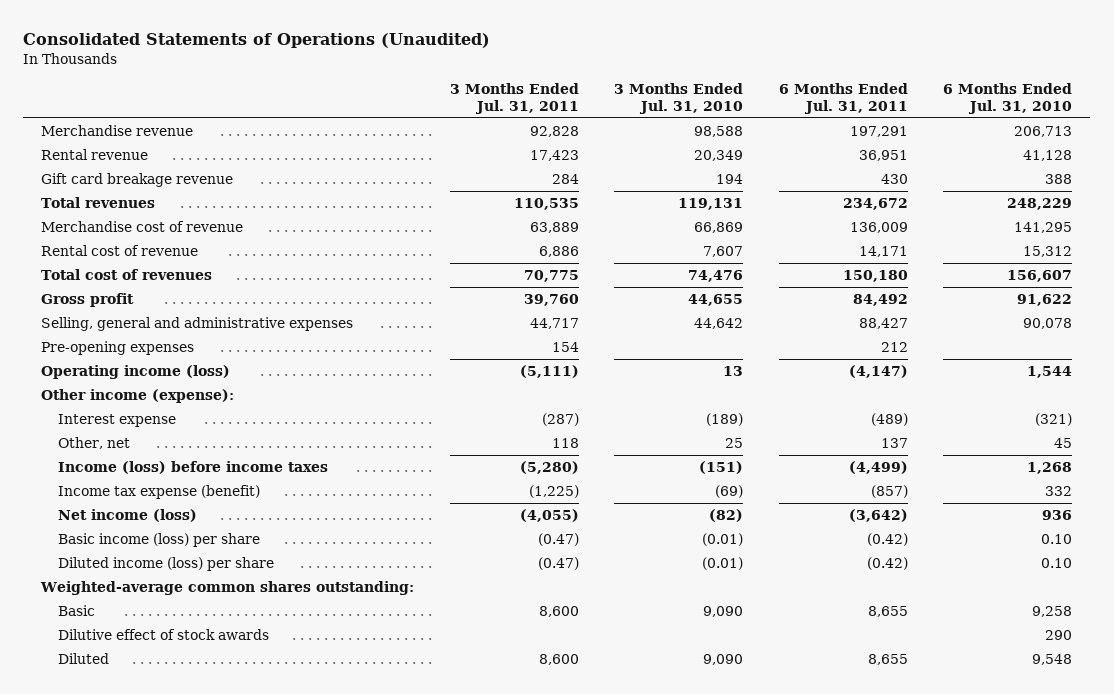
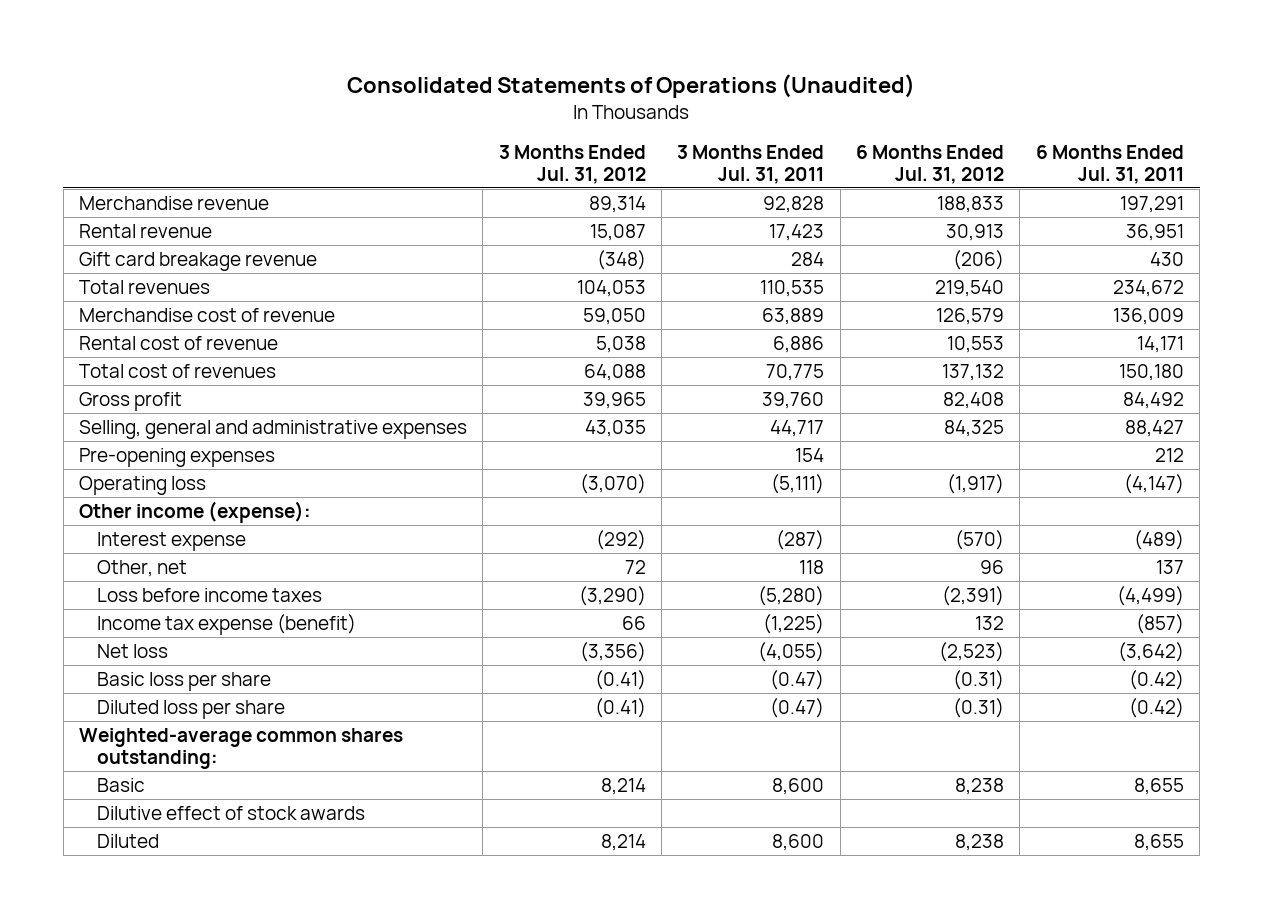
- | 3 Months Ended Jul. 31, 2011 | 3 Months Ended Jul. 31, 2010 | 6 Months Ended Jul. 31, 2011 | 6 Months Ended Jul. 31, 2010
+ | 3 Months Ended Jul. 31, 2012 | 3 Months Ended Jul. 31, 2011 | 6 Months Ended Jul. 31, 2012 | 6 Months Ended Jul. 31, 2011
- Operating income (loss) | (5,111) | 13 | (4,147) | 1,544
+ Operating loss | (3,070) | (5,111) | (1,917) | (4,147)
- Income (loss) before income taxes | (5,280) | (151) | (4,499) | 1,268
+ Loss before income taxes | (3,290) | (5,280) | (2,391) | (4,499)
- Net income (loss) | (4,055) | (82) | (3,642) | 936
- Basic income (loss) per share | (0.47) | (0.01) | (0.42) | 0.10
- Diluted income (loss) per share | (0.47) | (0.01) | (0.42) | 0.10
+ Net loss | (3,356) | (4,055) | (2,523) | (3,642)
+ Basic loss per share | (0.41) | (0.47) | (0.31) | (0.42)
+ Diluted loss per share | (0.41) | (0.47) | (0.31) | (0.42)

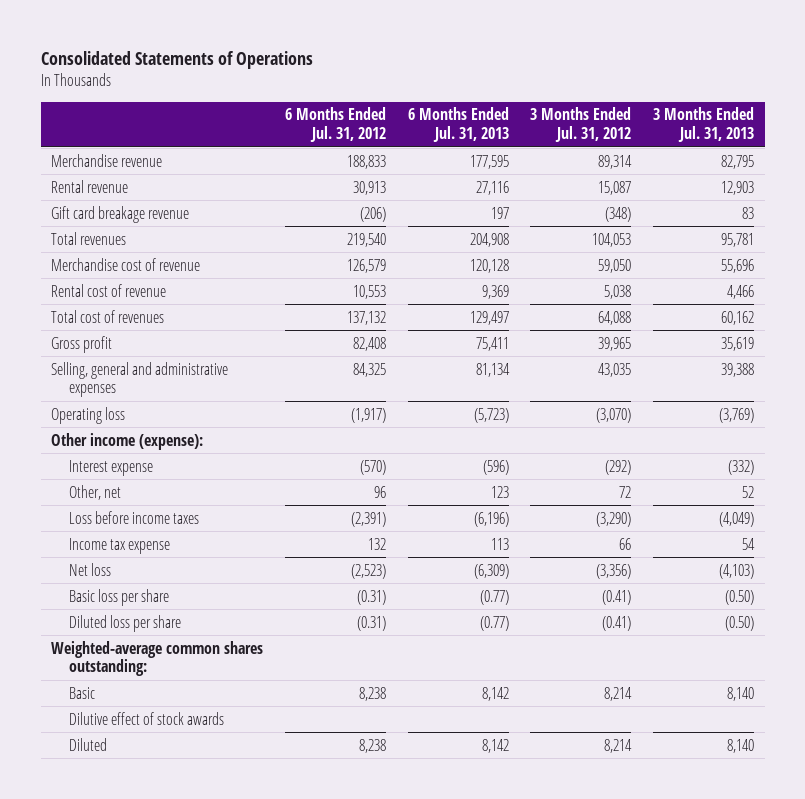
- Consolidated Statements of Operations (Unaudited)
+ Consolidated Statements of Operations
- | 3 Months Ended Jul. 31, 2012 | 3 Months Ended Jul. 31, 2011 | 6 Months Ended Jul. 31, 2012 | 6 Months Ended Jul. 31, 2011
+ | 6 Months Ended Jul. 31, 2012 | 6 Months Ended Jul. 31, 2013 | 3 Months Ended Jul. 31, 2012 | 3 Months Ended Jul. 31, 2013
- Pre-opening expenses | | 154 | | 212
- Income tax expense (benefit) | 66 | (1,225) | 132 | (857)
+ Income tax expense | 132 | 113 | 66 | 54

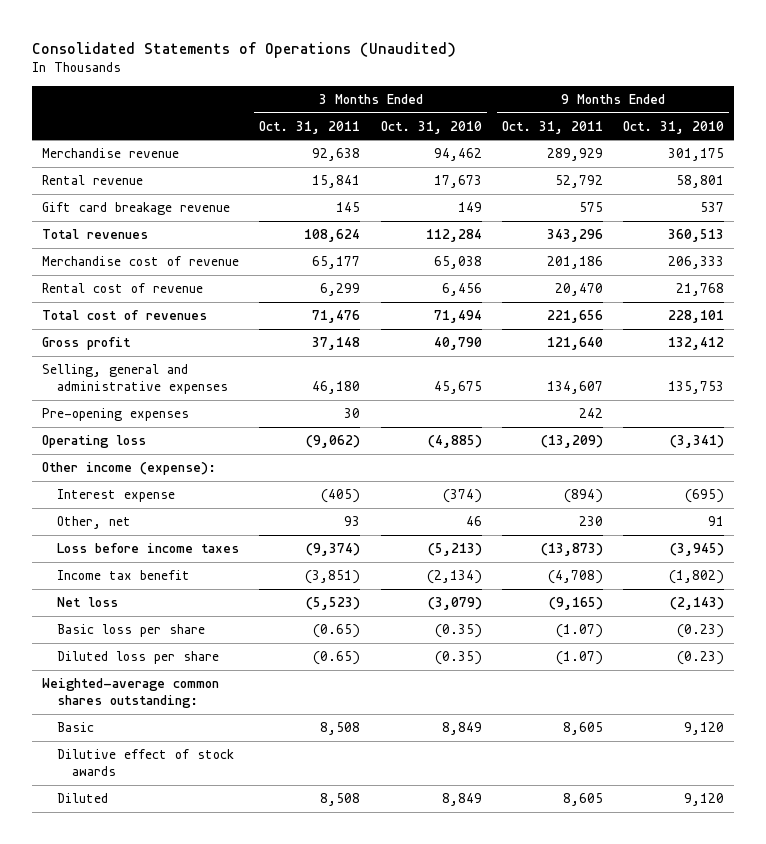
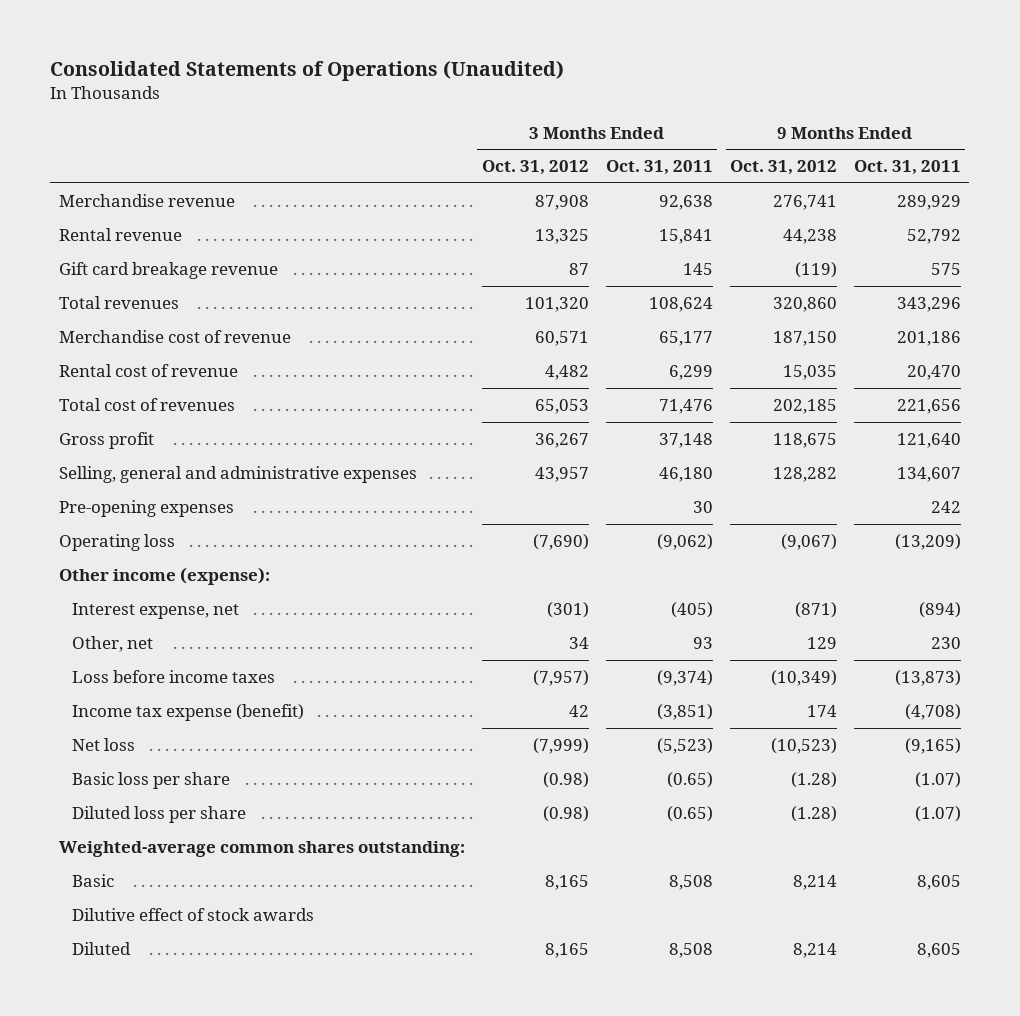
- | 3 Months Ended Oct. 31, 2011 | 3 Months Ended Oct. 31, 2010 | 9 Months Ended Oct. 31, 2011 | 9 Months Ended Oct. 31, 2010
+ | 3 Months Ended Oct. 31, 2012 | 3 Months Ended Oct. 31, 2011 | 9 Months Ended Oct. 31, 2012 | 9 Months Ended Oct. 31, 2011
- Interest expense | (405) | (374) | (894) | (695)
+ Interest expense, net | (301) | (405) | (871) | (894)
- Income tax benefit | (3,851) | (2,134) | (4,708) | (1,802)
+ Income tax expense (benefit) | 42 | (3,851) | 174 | (4,708)

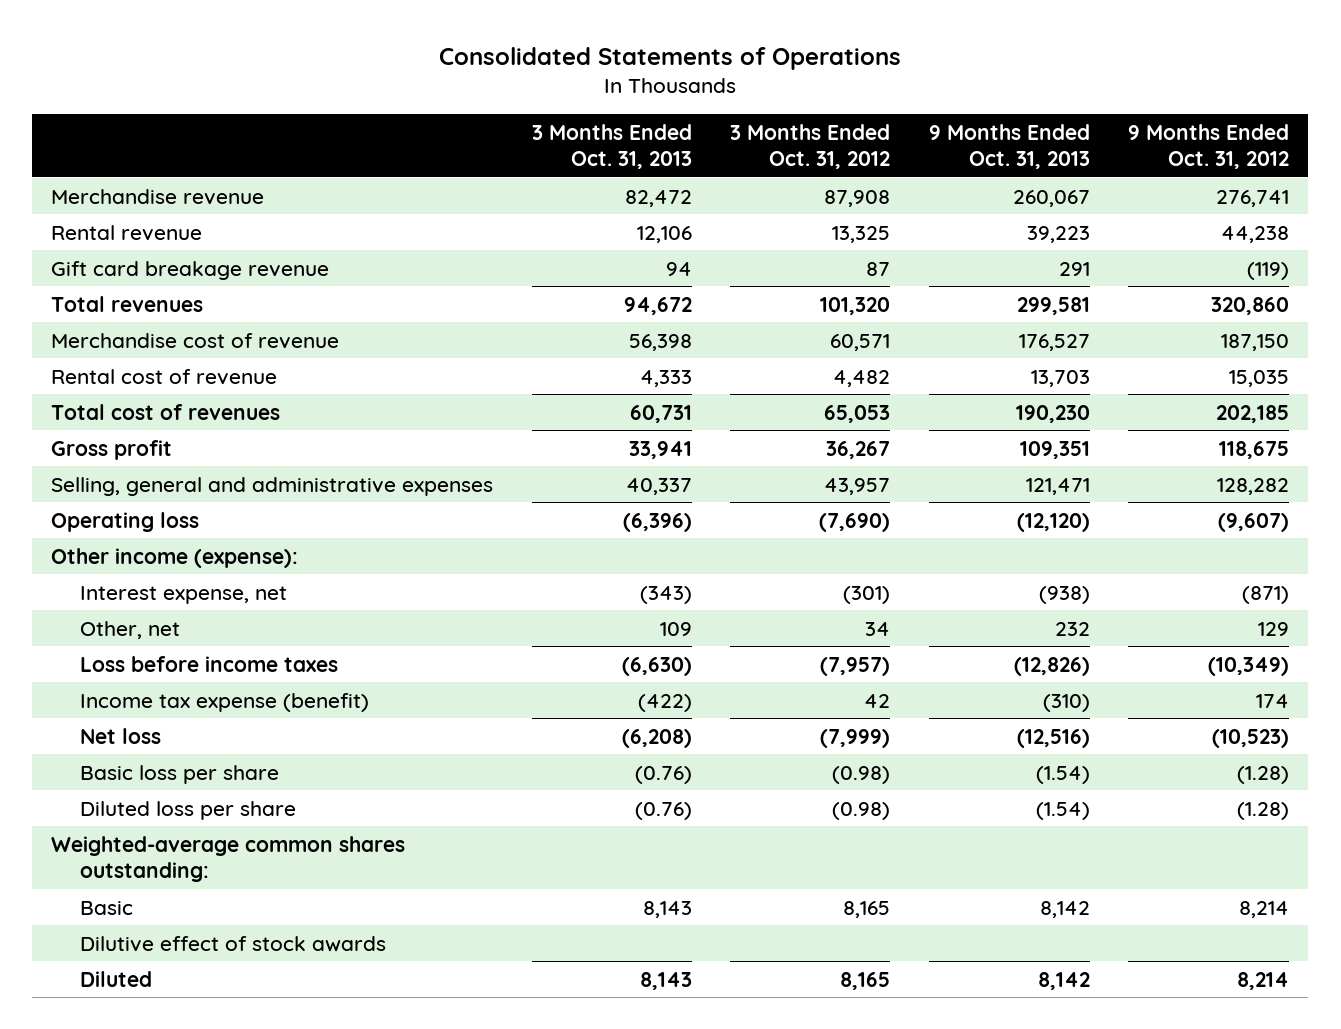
- Consolidated Statements of Operations (Unaudited)
+ Consolidated Statements of Operations
- | 3 Months Ended Oct. 31, 2012 | 3 Months Ended Oct. 31, 2011 | 9 Months Ended Oct. 31, 2012 | 9 Months Ended Oct. 31, 2011
+ | 3 Months Ended Oct. 31, 2013 | 3 Months Ended Oct. 31, 2012 | 9 Months Ended Oct. 31, 2013 | 9 Months Ended Oct. 31, 2012
- Pre-opening expenses | | 30 | | 242
- Operating loss | (7,690) | (9,062) | (9,067) | (13,209)
+ Operating loss | (6,396) | (7,690) | (12,120) | (9,607)

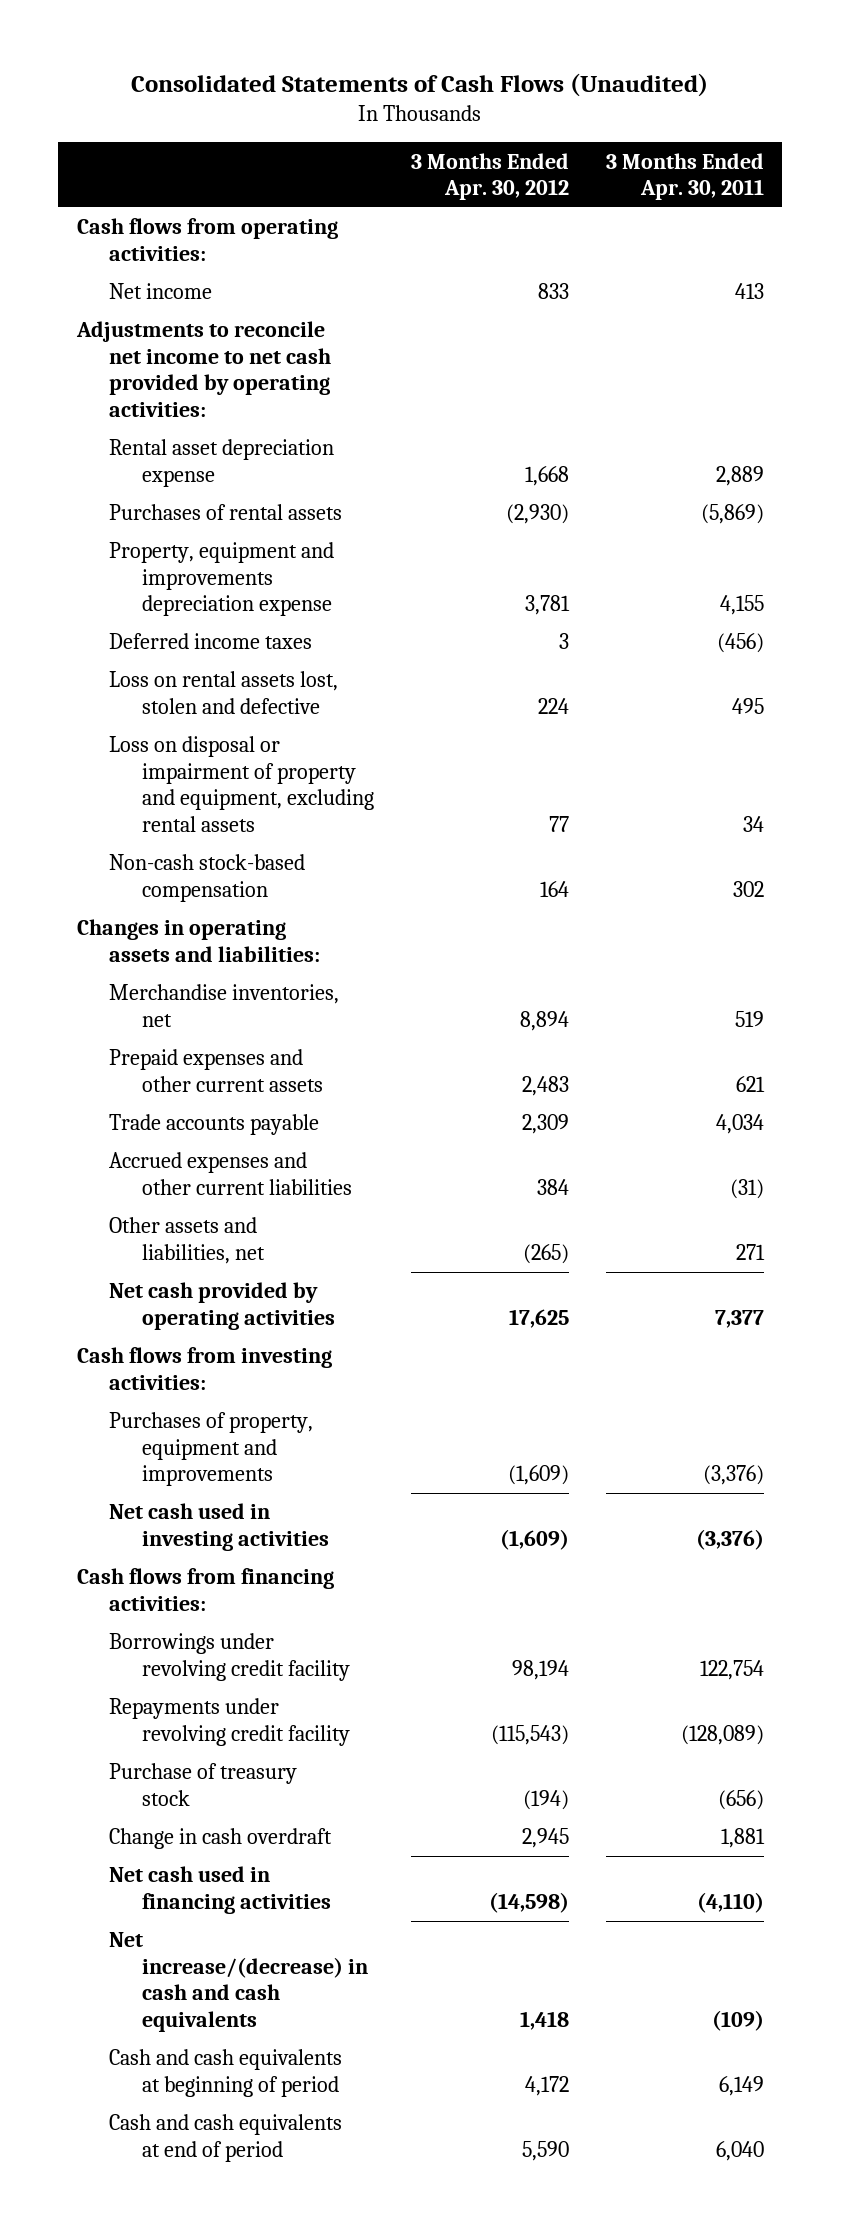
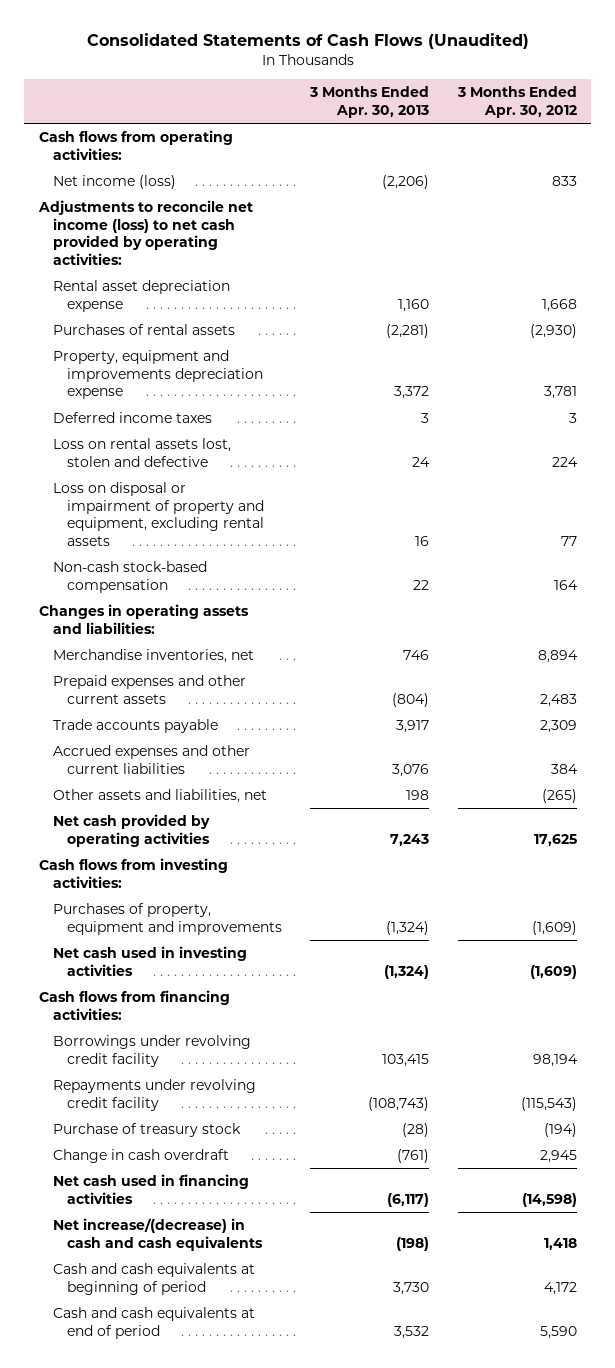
- | 3 Months Ended Apr. 30, 2012 | 3 Months Ended Apr. 30, 2011
+ | 3 Months Ended Apr. 30, 2013 | 3 Months Ended Apr. 30, 2012
- Net income | 833 | 413
- Adjustments to reconcile net income to net cash provided by operating activities:
+ Net income (loss) | (2,206) | 833
+ Adjustments to reconcile net income (loss) to net cash provided by operating activities:

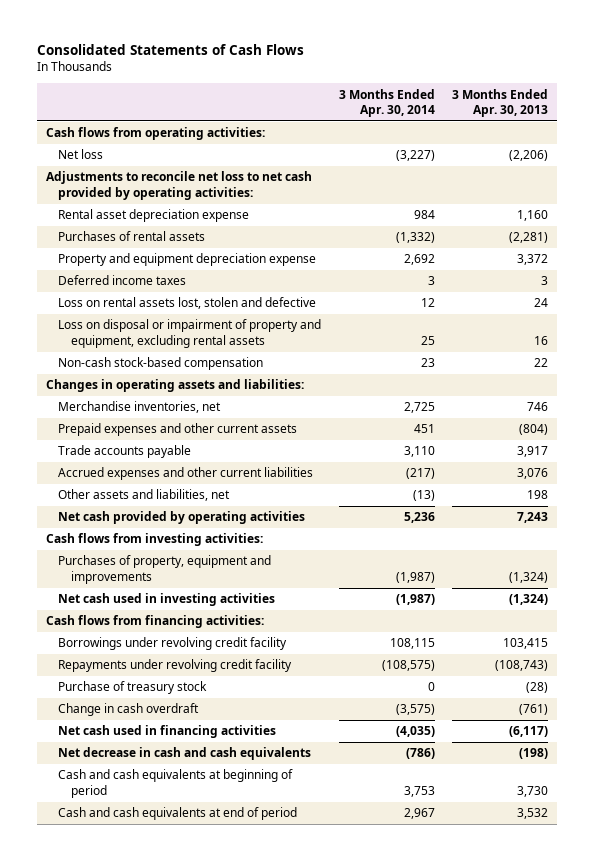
- Consolidated Statements of Cash Flows (Unaudited)
+ Consolidated Statements of Cash Flows
- | 3 Months Ended Apr. 30, 2013 | 3 Months Ended Apr. 30, 2012
+ | 3 Months Ended Apr. 30, 2014 | 3 Months Ended Apr. 30, 2013
- Net income (loss) | (2,206) | 833
- Adjustments to reconcile net income (loss) to net cash provided by operating activities:
+ Net loss | (3,227) | (2,206)
+ Adjustments to reconcile net loss to net cash provided by operating activities:
- Property, equipment and improvements depreciation expense | 3,372 | 3,781
+ Property and equipment depreciation expense | 2,692 | 3,372
- Net increase/(decrease) in cash and cash equivalents | (198) | 1,418
+ Net decrease in cash and cash equivalents | (786) | (198)

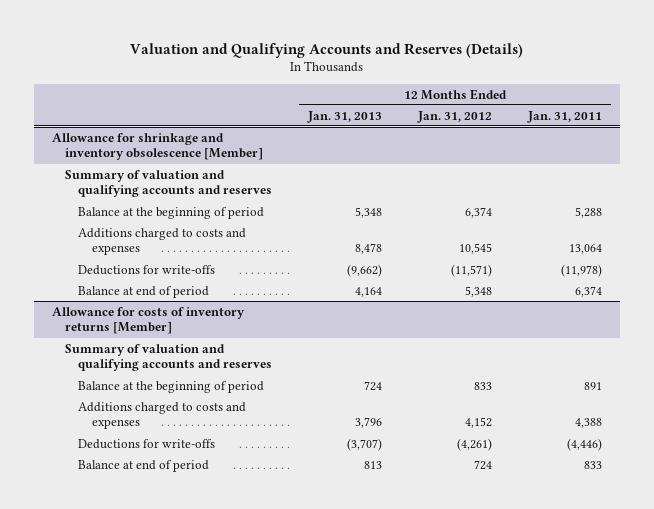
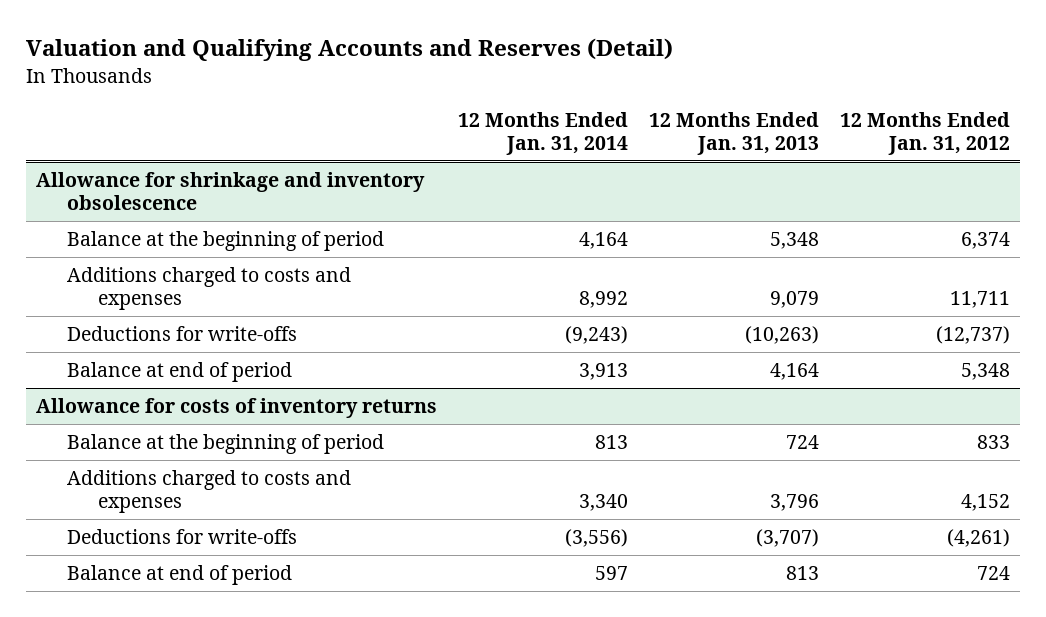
- Valuation and Qualifying Accounts and Reserves (Details)
+ Valuation and Qualifying Accounts and Reserves (Detail)
- | 12 Months Ended Jan. 31, 2013 | 12 Months Ended Jan. 31, 2012 | 12 Months Ended Jan. 31, 2011
+ | 12 Months Ended Jan. 31, 2014 | 12 Months Ended Jan. 31, 2013 | 12 Months Ended Jan. 31, 2012
- Allowance for shrinkage and inventory obsolescence [Member]
- Summary of valuation and qualifying accounts and reserves
+ Allowance for shrinkage and inventory obsolescence
- Additions charged to costs and expenses | 8,478 | 10,545 | 13,064
- Deductions for write-offs | (9,662) | (11,571) | (11,978)
+ Additions charged to costs and expenses | 8,992 | 9,079 | 11,711
+ Deductions for write-offs | (9,243) | (10,263) | (12,737)
- Allowance for costs of inventory returns [Member]
- Summary of valuation and qualifying accounts and reserves
+ Allowance for costs of inventory returns

